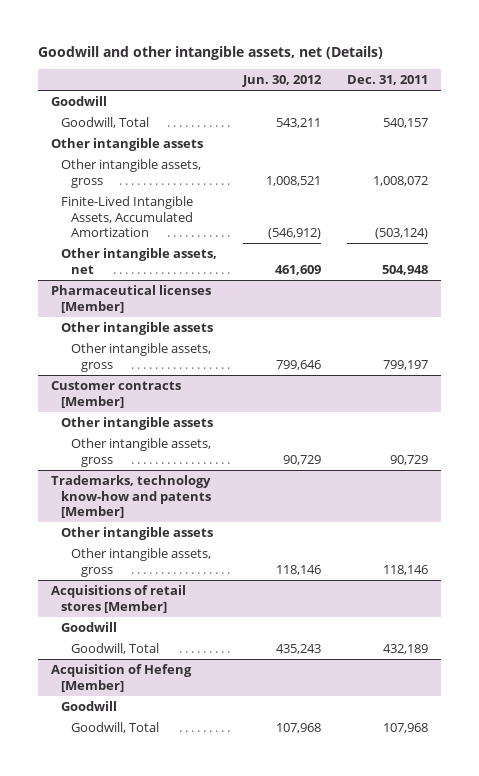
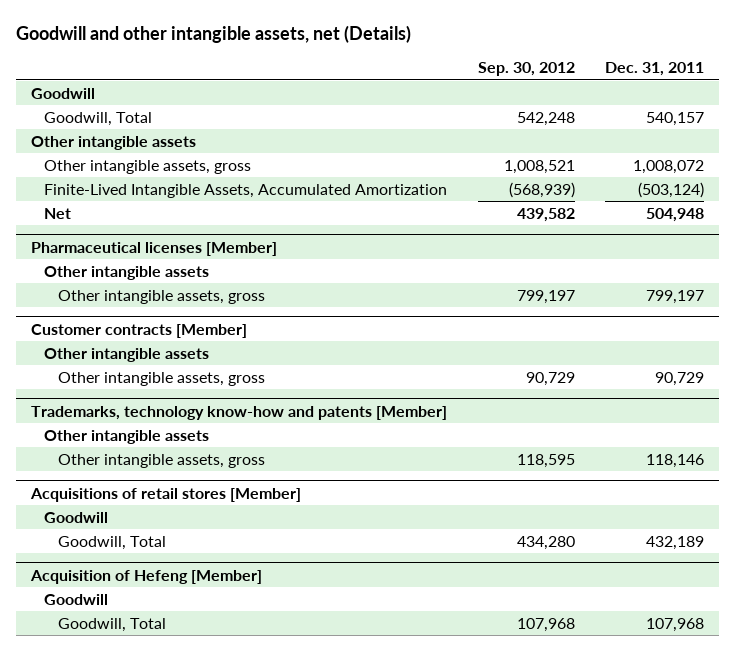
- | Jun. 30, 2012 | Dec. 31, 2011
+ | Sep. 30, 2012 | Dec. 31, 2011
- Other intangible assets, net | 461,609 | 504,948
+ Net | 439,582 | 504,948

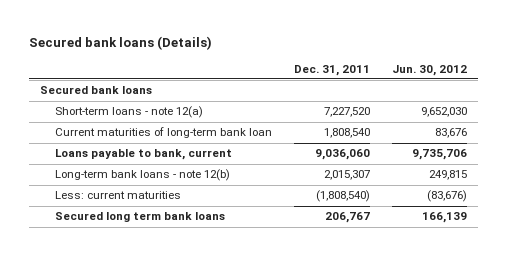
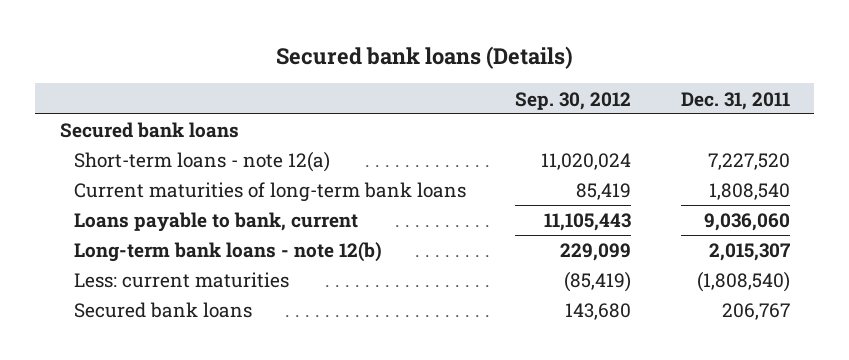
- | Dec. 31, 2011 | Jun. 30, 2012
+ | Sep. 30, 2012 | Dec. 31, 2011
- Current maturities of long-term bank loan | 1,808,540 | 83,676
+ Current maturities of long-term bank loans | 85,419 | 1,808,540
- Secured long term bank loans | 206,767 | 166,139
+ Secured bank loans | 143,680 | 206,767

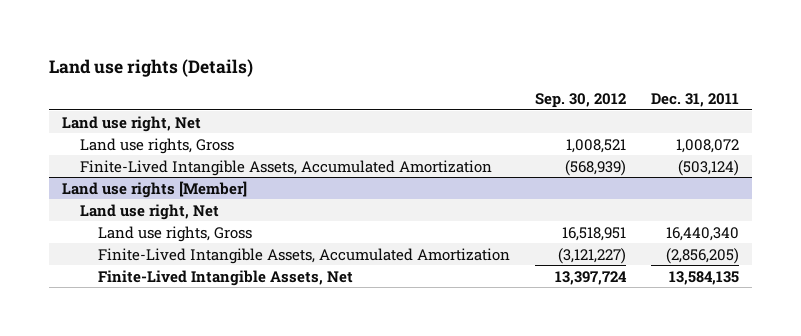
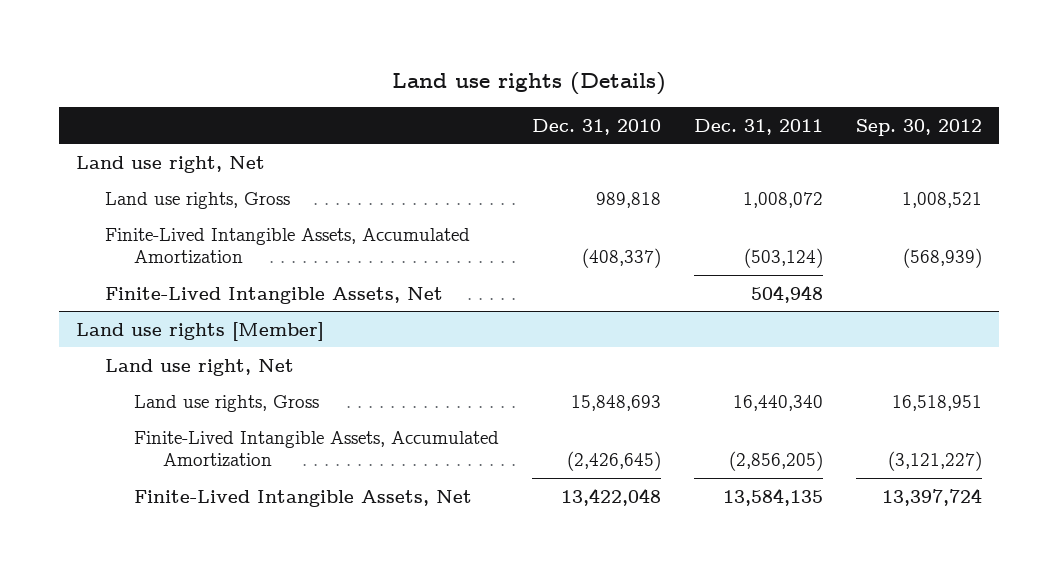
- | Sep. 30, 2012 | Dec. 31, 2011
+ | Dec. 31, 2010 | Dec. 31, 2011 | Sep. 30, 2012
+ Finite-Lived Intangible Assets, Net | | 504,948 |

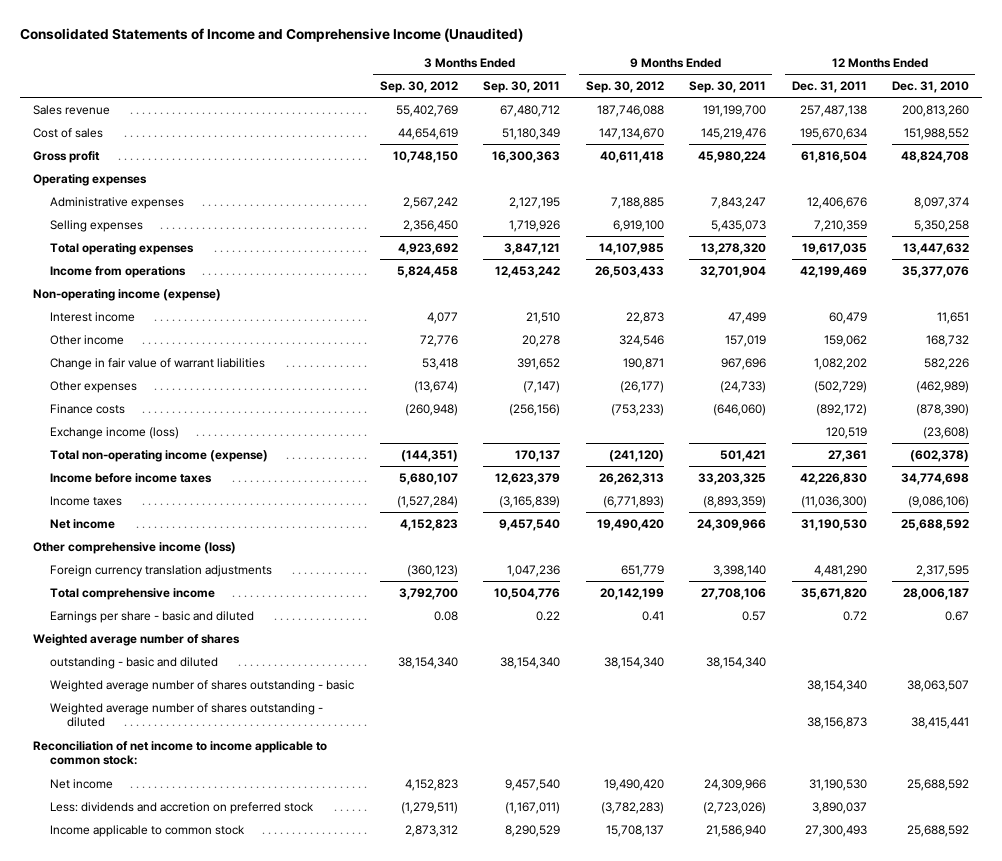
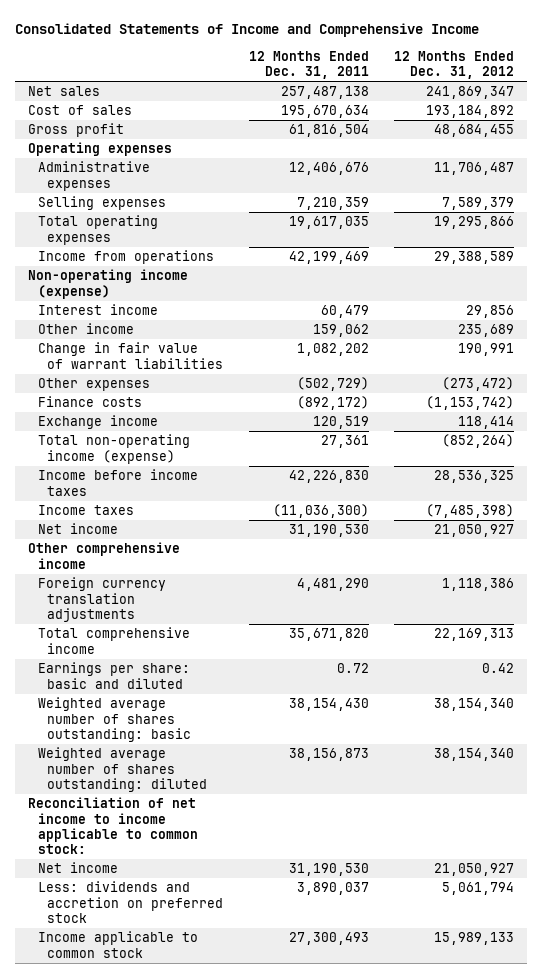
- Consolidated Statements of Income and Comprehensive Income (Unaudited)
+ Consolidated Statements of Income and Comprehensive Income
- | 3 Months Ended Sep. 30, 2012 | 3 Months Ended Sep. 30, 2011 | 9 Months Ended Sep. 30, 2012 | 9 Months Ended Sep. 30, 2011 | 12 Months Ended Dec. 31, 2011 | 12 Months Ended Dec. 31, 2010
+ | 12 Months Ended Dec. 31, 2011 | 12 Months Ended Dec. 31, 2012
- Sales revenue | 55,402,769 | 67,480,712 | 187,746,088 | 191,199,700 | 257,487,138 | 200,813,260
+ Net sales | 257,487,138 | 241,869,347
- Exchange income (loss) | | | | | 120,519 | (23,608)
+ Exchange income | 120,519 | 118,414
- Other comprehensive income (loss)
+ Other comprehensive income
- Earnings per share - basic and diluted | 0.08 | 0.22 | 0.41 | 0.57 | 0.72 | 0.67
- Weighted average number of shares
- outstanding - basic and diluted | 38,154,340 | 38,154,340 | 38,154,340 | 38,154,340 | |
- Weighted average number of shares outstanding - basic | | | | | 38,154,340 | 38,063,507
- Weighted average number of shares outstanding - diluted | | | | | 38,156,873 | 38,415,441
+ Earnings per share: basic and diluted | 0.72 | 0.42
+ Weighted average number of shares outstanding: basic | 38,154,430 | 38,154,340
+ Weighted average number of shares outstanding: diluted | 38,156,873 | 38,154,340

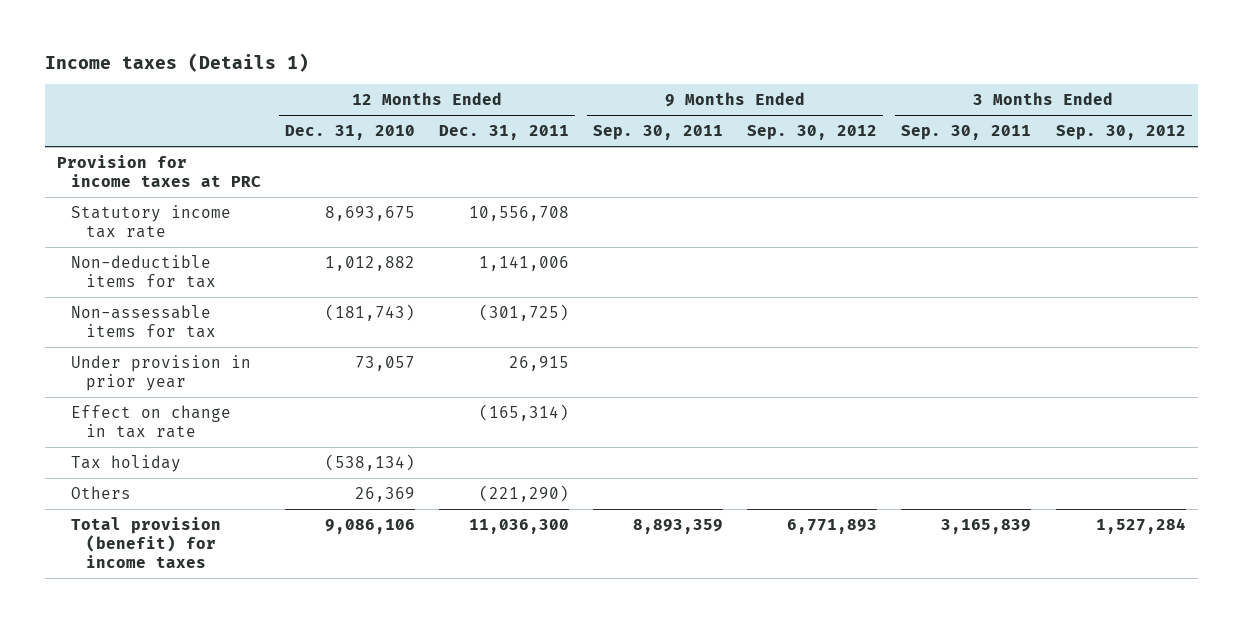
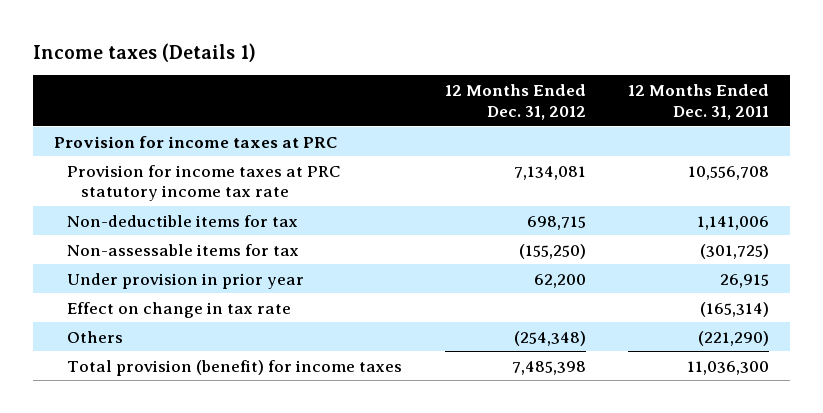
- | 12 Months Ended Dec. 31, 2010 | 12 Months Ended Dec. 31, 2011 | 9 Months Ended Sep. 30, 2011 | 9 Months Ended Sep. 30, 2012 | 3 Months Ended Sep. 30, 2011 | 3 Months Ended Sep. 30, 2012
+ | 12 Months Ended Dec. 31, 2012 | 12 Months Ended Dec. 31, 2011
- Statutory income tax rate | 8,693,675 | 10,556,708 | | | |
+ Provision for income taxes at PRC statutory income tax rate | 7,134,081 | 10,556,708
- Tax holiday | (538,134) | | | | |

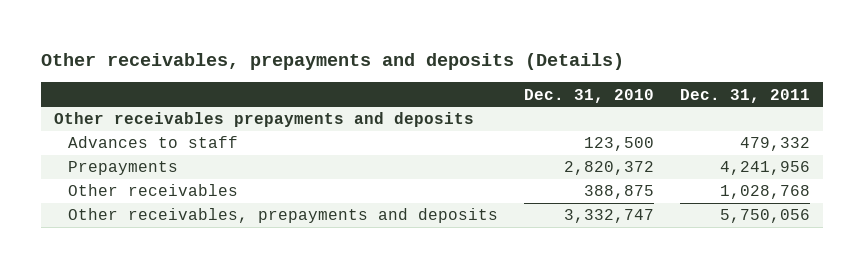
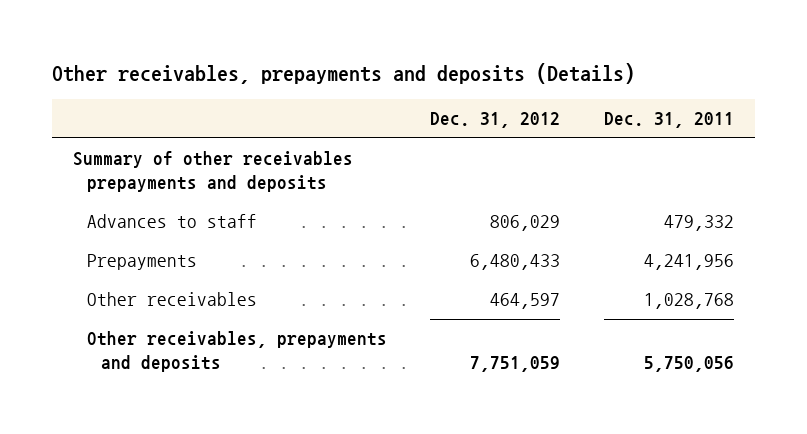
- | Dec. 31, 2010 | Dec. 31, 2011
+ | Dec. 31, 2012 | Dec. 31, 2011
- Other receivables prepayments and deposits
+ Summary of other receivables prepayments and deposits

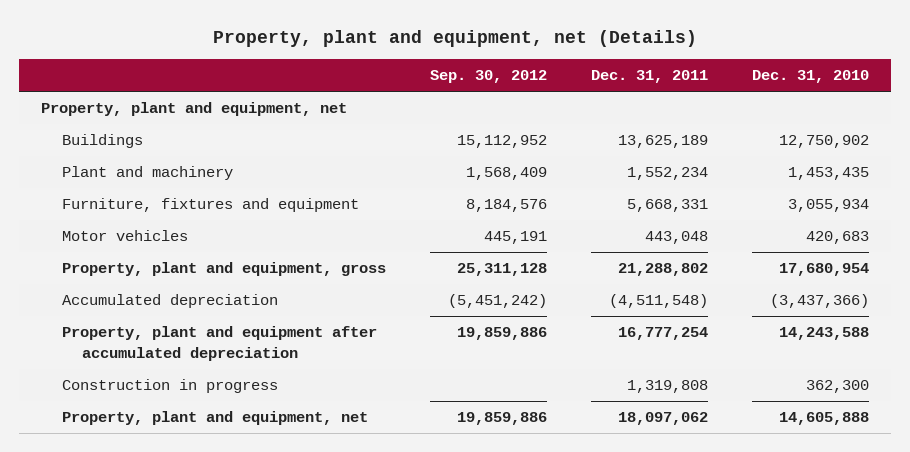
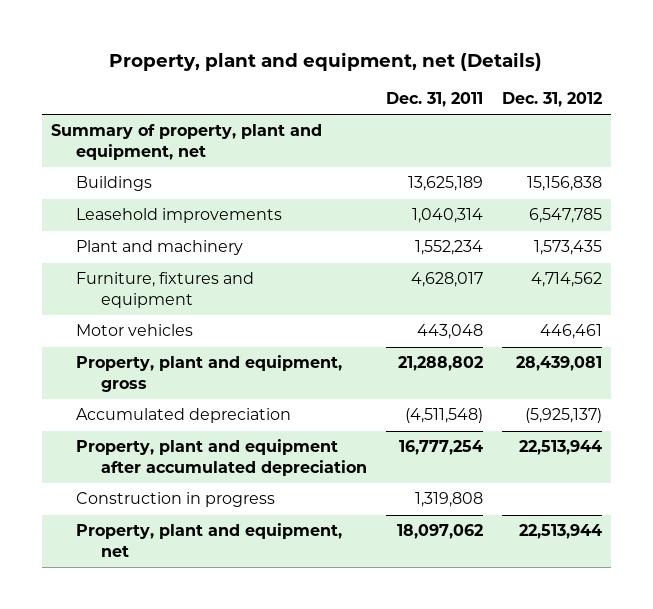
- | Sep. 30, 2012 | Dec. 31, 2011 | Dec. 31, 2010
+ | Dec. 31, 2011 | Dec. 31, 2012
- Property, plant and equipment, net
+ Summary of property, plant and equipment, net
+ Leasehold improvements | 1,040,314 | 6,547,785
- Furniture, fixtures and equipment | 8,184,576 | 5,668,331 | 3,055,934
+ Furniture, fixtures and equipment | 4,628,017 | 4,714,562

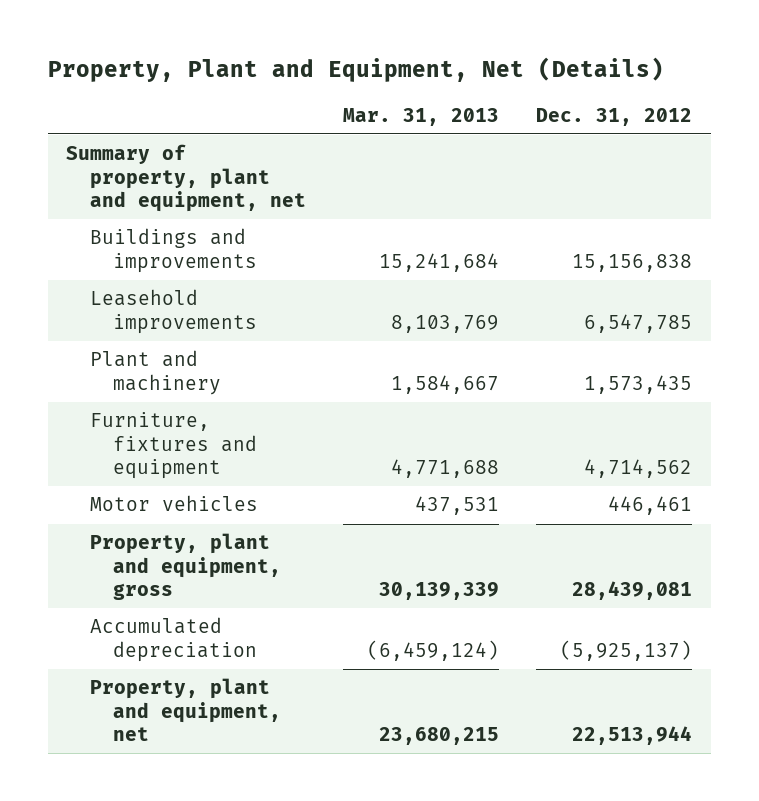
- Property, plant and equipment, net (Details)
+ Property, Plant and Equipment, Net (Details)
- | Dec. 31, 2011 | Dec. 31, 2012
+ | Mar. 31, 2013 | Dec. 31, 2012
- Buildings | 13,625,189 | 15,156,838
+ Buildings and improvements | 15,241,684 | 15,156,838
- Property, plant and equipment after accumulated depreciation | 16,777,254 | 22,513,944
- Construction in progress | 1,319,808 |

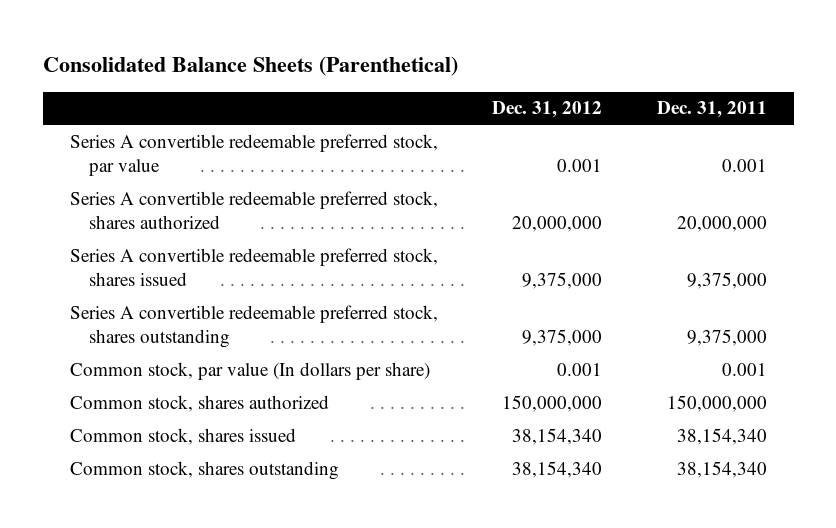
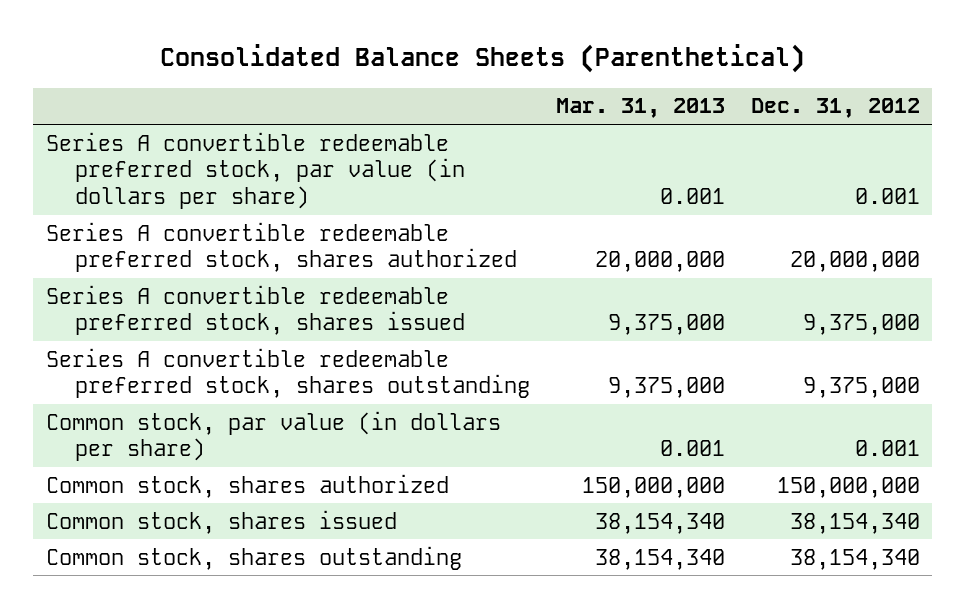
- | Dec. 31, 2012 | Dec. 31, 2011
+ | Mar. 31, 2013 | Dec. 31, 2012
- Series A convertible redeemable preferred stock, par value | 0.001 | 0.001
+ Series A convertible redeemable preferred stock, par value (in dollars per share) | 0.001 | 0.001
- Common stock, par value (In dollars per share) | 0.001 | 0.001
+ Common stock, par value (in dollars per share) | 0.001 | 0.001

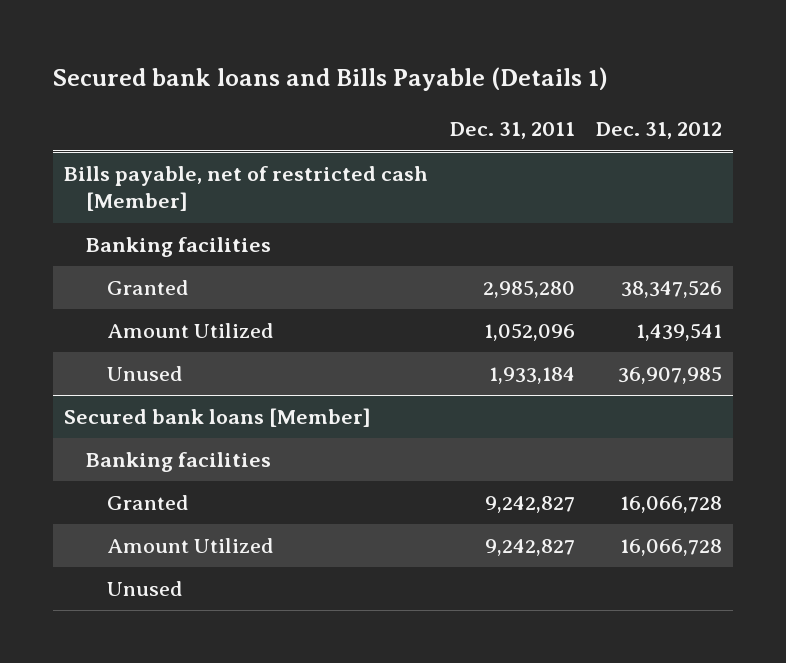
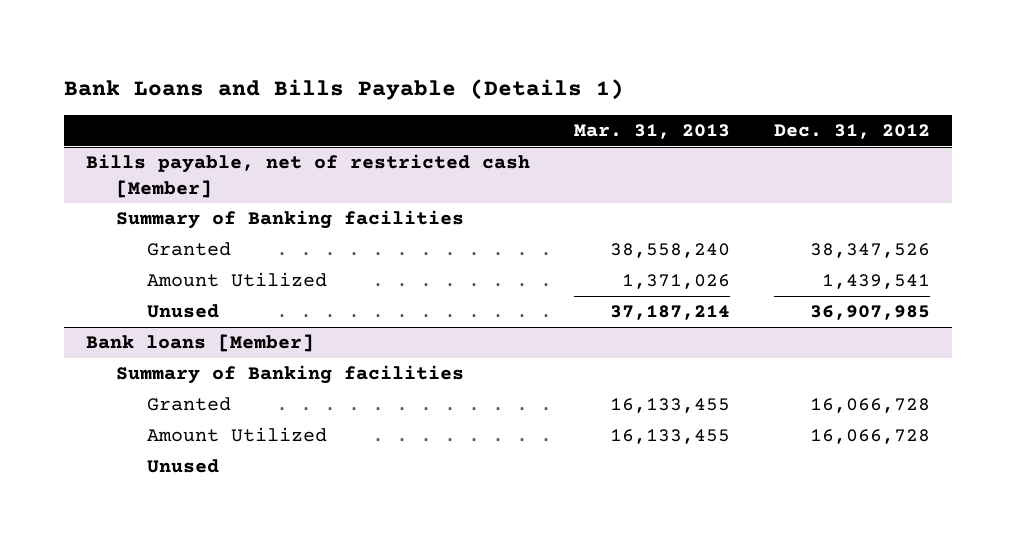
- Secured bank loans and Bills Payable (Details 1)
+ Bank Loans and Bills Payable (Details 1)
- | Dec. 31, 2011 | Dec. 31, 2012
+ | Mar. 31, 2013 | Dec. 31, 2012
@ Bills payable, net of restricted cash [Member]
- Banking facilities
+ Summary of Banking facilities
- Secured bank loans [Member]
- Banking facilities
+ Bank loans [Member]
+ Summary of Banking facilities

